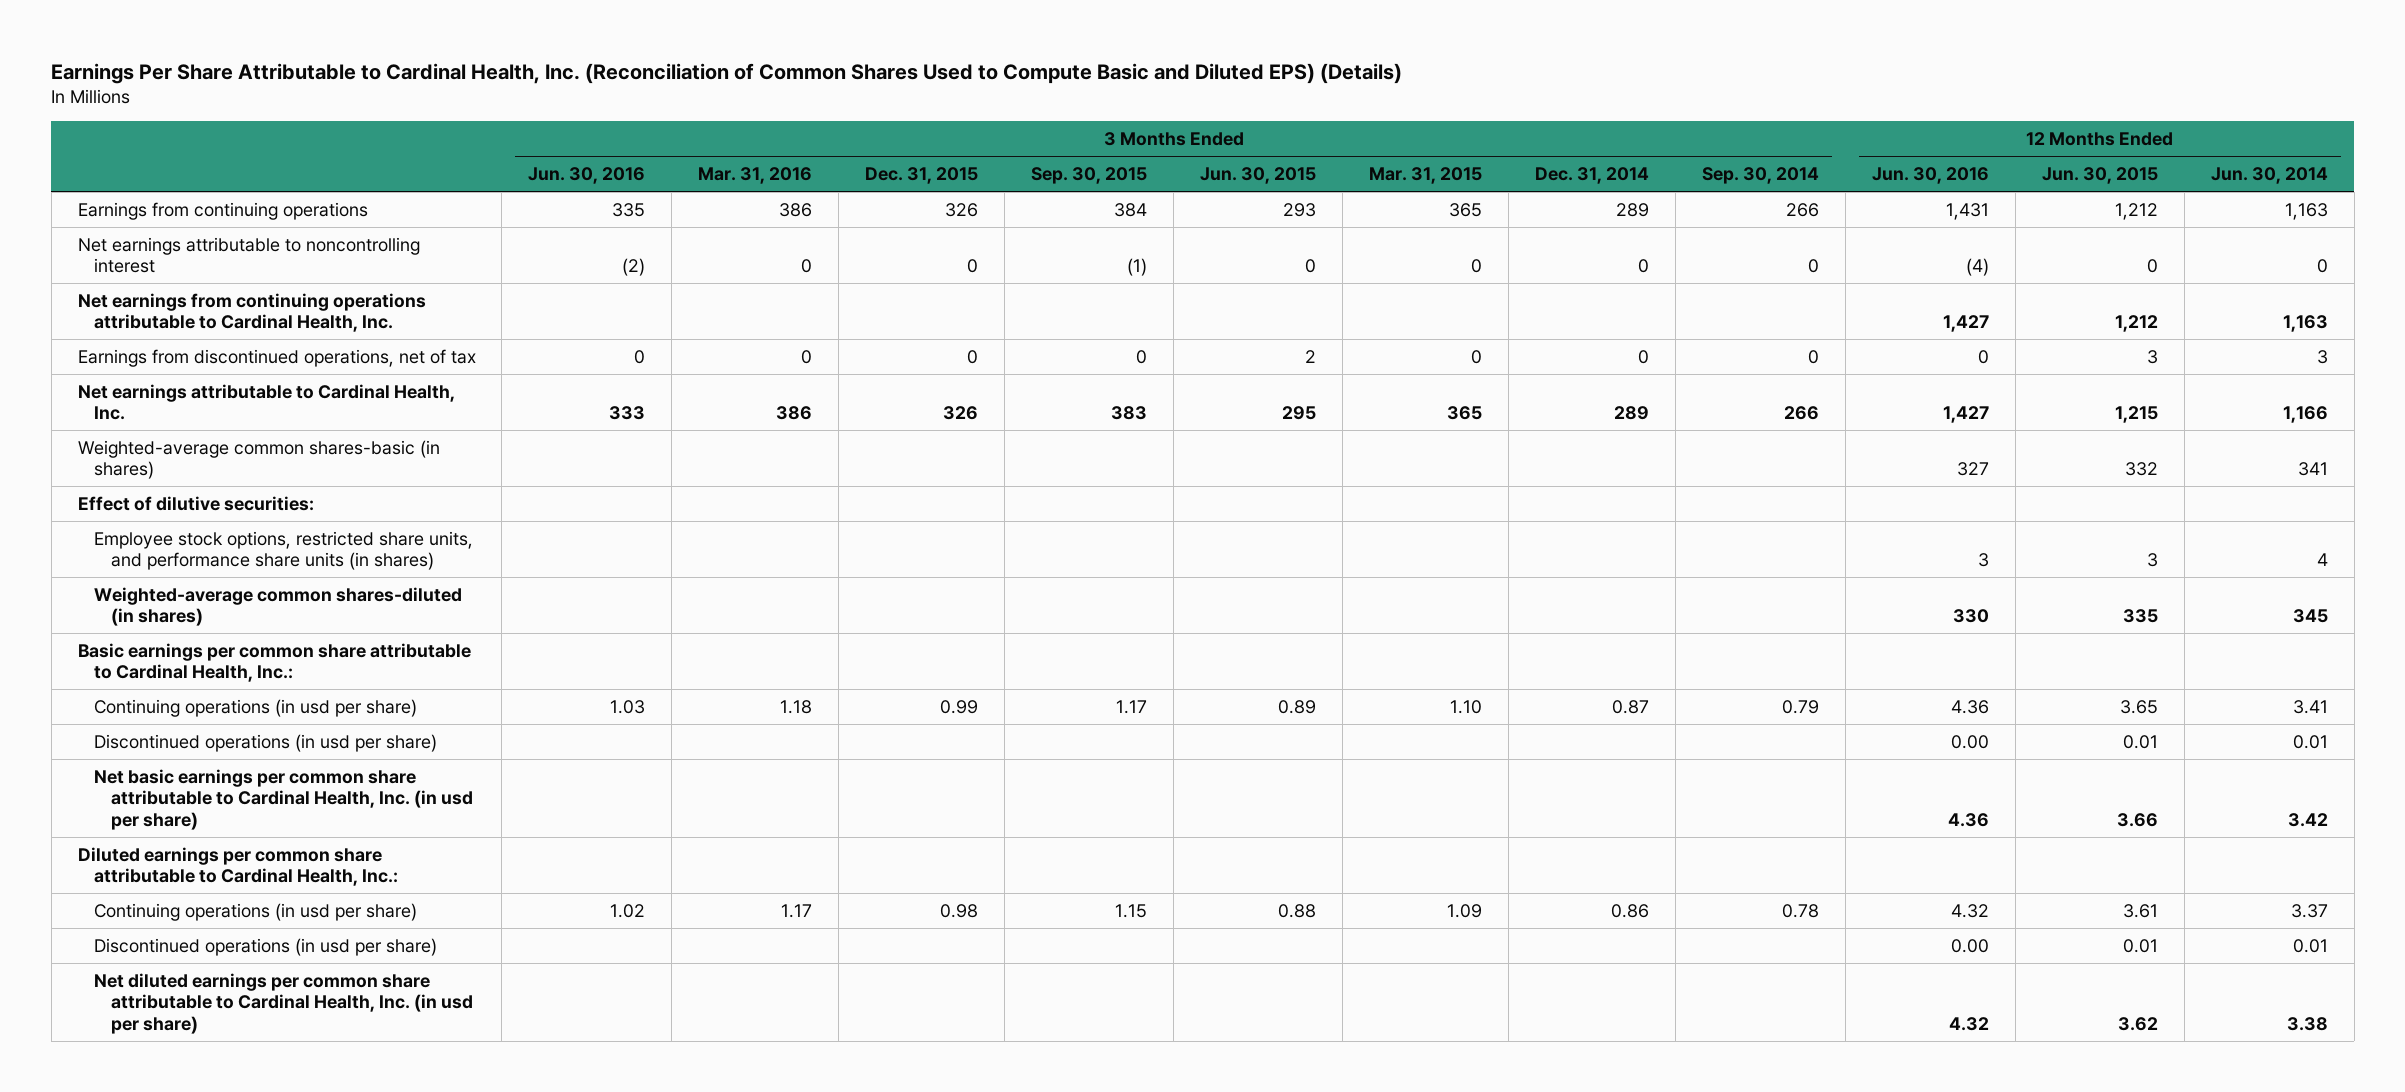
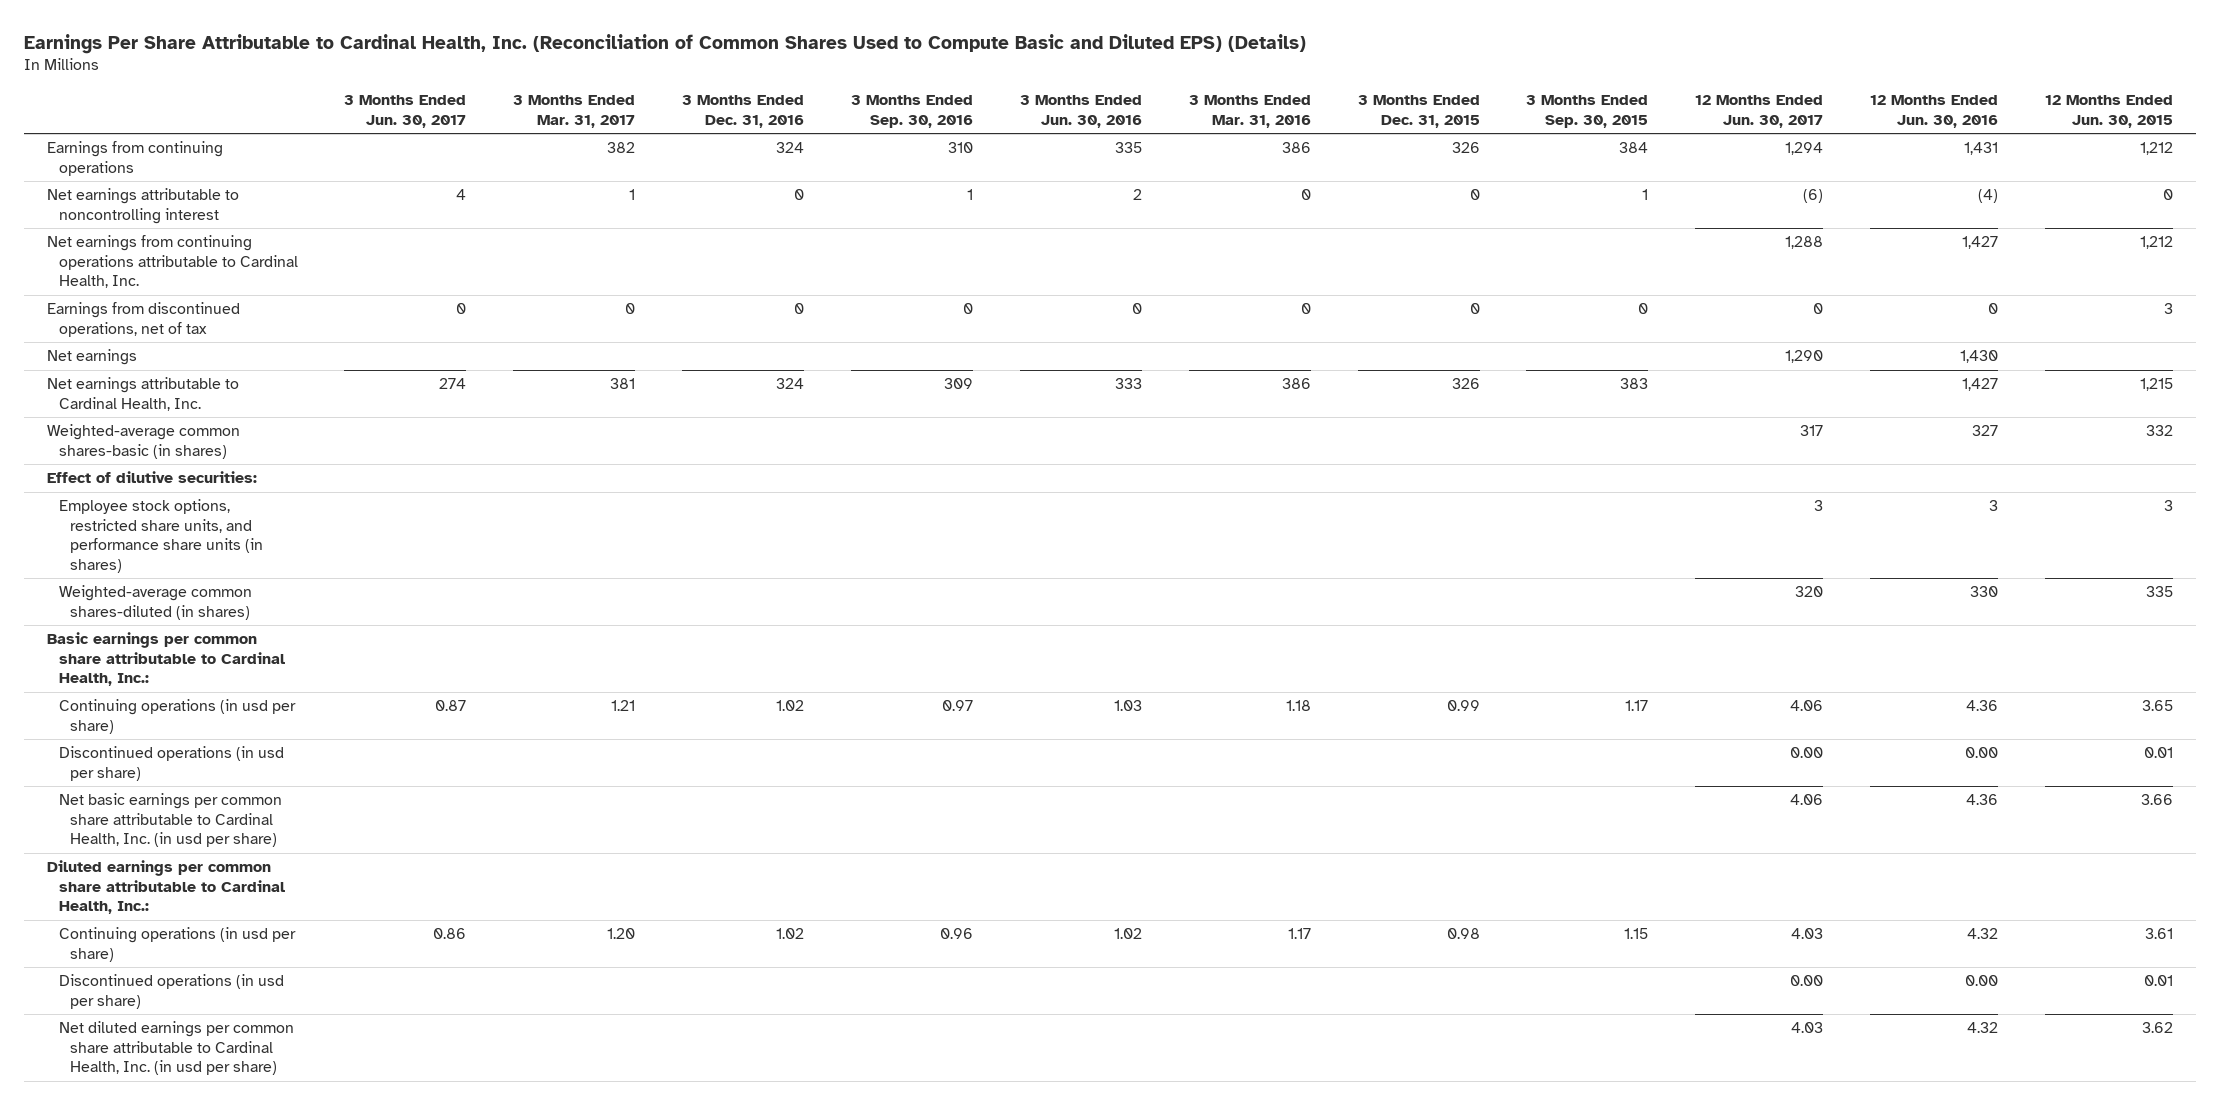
- | 3 Months Ended Jun. 30, 2016 | 3 Months Ended Mar. 31, 2016 | 3 Months Ended Dec. 31, 2015 | 3 Months Ended Sep. 30, 2015 | 3 Months Ended Jun. 30, 2015 | 3 Months Ended Mar. 31, 2015 | 3 Months Ended Dec. 31, 2014 | 3 Months Ended Sep. 30, 2014 | 12 Months Ended Jun. 30, 2016 | 12 Months Ended Jun. 30, 2015 | 12 Months Ended Jun. 30, 2014
+ | 3 Months Ended Jun. 30, 2017 | 3 Months Ended Mar. 31, 2017 | 3 Months Ended Dec. 31, 2016 | 3 Months Ended Sep. 30, 2016 | 3 Months Ended Jun. 30, 2016 | 3 Months Ended Mar. 31, 2016 | 3 Months Ended Dec. 31, 2015 | 3 Months Ended Sep. 30, 2015 | 12 Months Ended Jun. 30, 2017 | 12 Months Ended Jun. 30, 2016 | 12 Months Ended Jun. 30, 2015
- Net earnings attributable to noncontrolling interest | (2) | 0 | 0 | (1) | 0 | 0 | 0 | 0 | (4) | 0 | 0
+ Net earnings attributable to noncontrolling interest | 4 | 1 | 0 | 1 | 2 | 0 | 0 | 1 | (6) | (4) | 0
+ Net earnings | | | | | | | | | 1,290 | 1,430 |

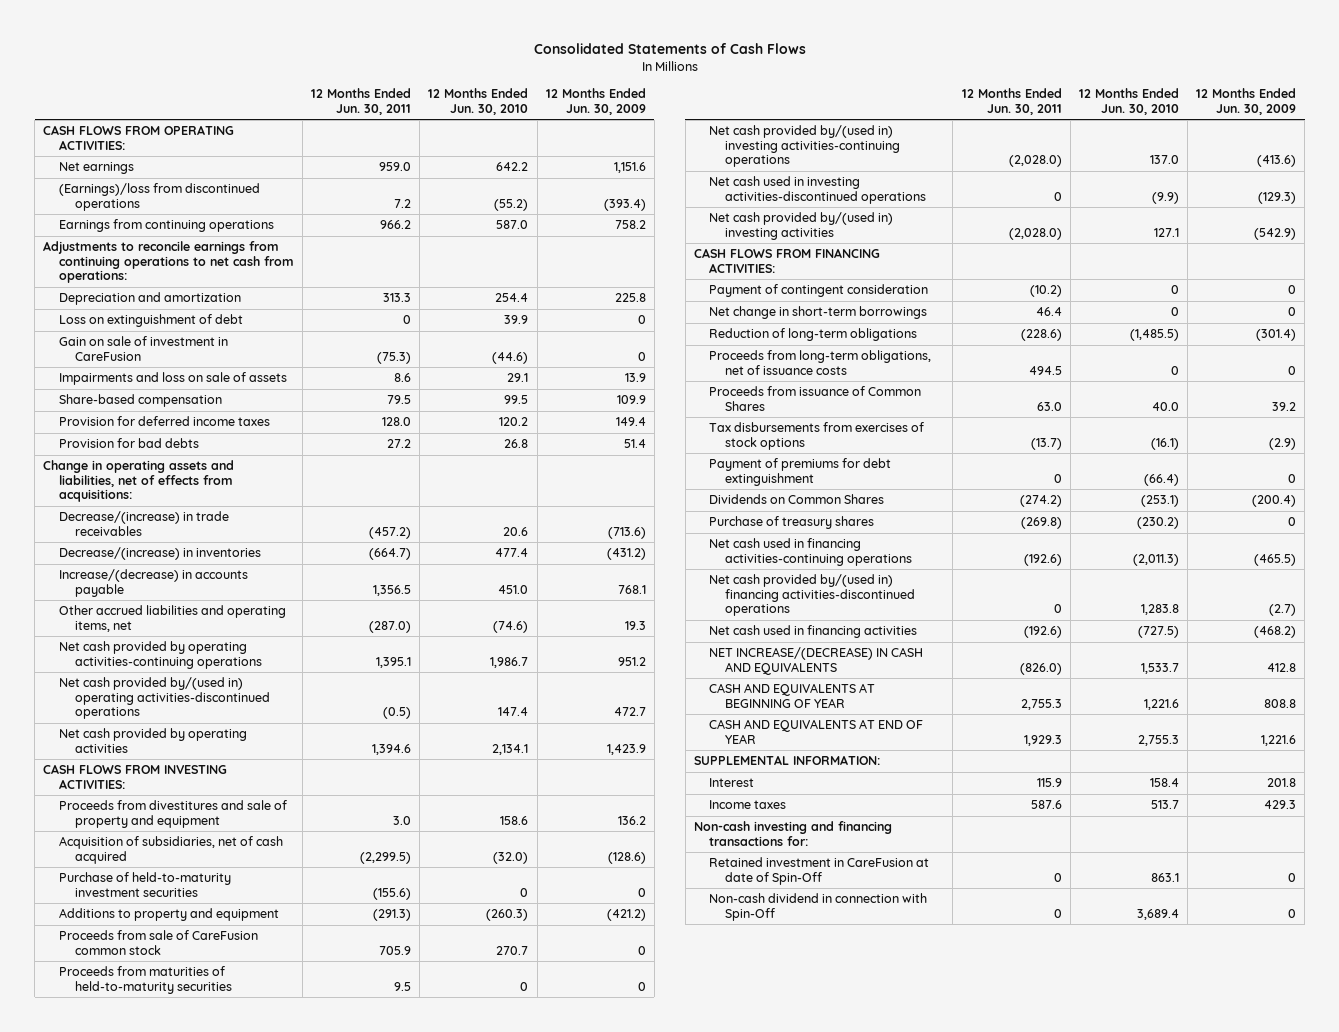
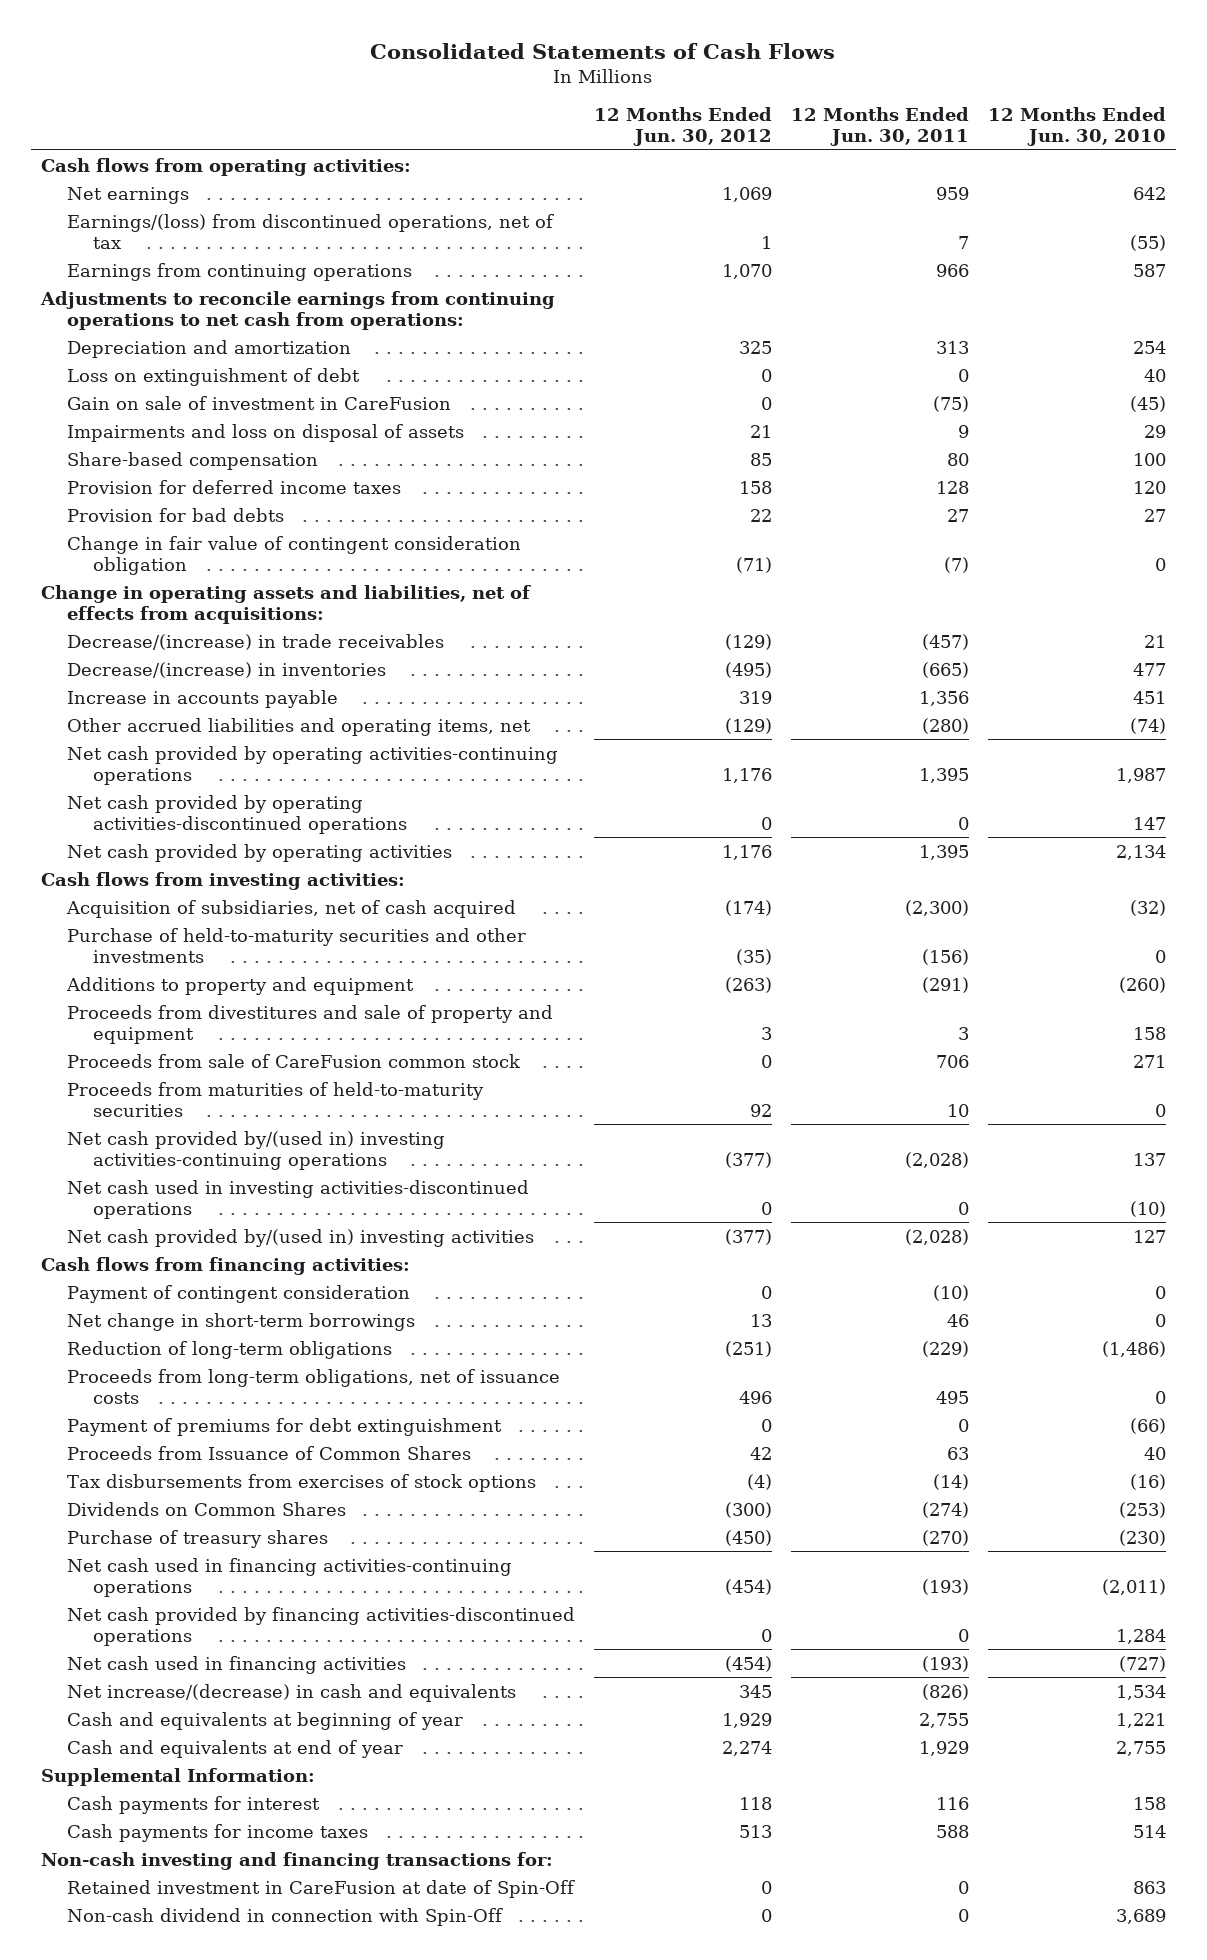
- | 12 Months Ended Jun. 30, 2011 | 12 Months Ended Jun. 30, 2010 | 12 Months Ended Jun. 30, 2009
+ | 12 Months Ended Jun. 30, 2012 | 12 Months Ended Jun. 30, 2011 | 12 Months Ended Jun. 30, 2010
- CASH FLOWS FROM OPERATING ACTIVITIES:
- Net earnings | 959.0 | 642.2 | 1,151.6
- (Earnings)/loss from discontinued operations | 7.2 | (55.2) | (393.4)
- Earnings from continuing operations | 966.2 | 587.0 | 758.2
+ Cash flows from operating activities:
+ Net earnings | 1,069 | 959 | 642
+ Earnings/(loss) from discontinued operations, net of tax | 1 | 7 | (55)
+ Earnings from continuing operations | 1,070 | 966 | 587
- Depreciation and amortization | 313.3 | 254.4 | 225.8
- Loss on extinguishment of debt | 0 | 39.9 | 0
- Gain on sale of investment in CareFusion | (75.3) | (44.6) | 0
- Impairments and loss on sale of assets | 8.6 | 29.1 | 13.9
- Share-based compensation | 79.5 | 99.5 | 109.9
- Provision for deferred income taxes | 128.0 | 120.2 | 149.4
- Provision for bad debts | 27.2 | 26.8 | 51.4
+ Depreciation and amortization | 325 | 313 | 254
+ Loss on extinguishment of debt | 0 | 0 | 40
+ Gain on sale of investment in CareFusion | 0 | (75) | (45)
+ Impairments and loss on disposal of assets | 21 | 9 | 29
+ Share-based compensation | 85 | 80 | 100
+ Provision for deferred income taxes | 158 | 128 | 120
+ Provision for bad debts | 22 | 27 | 27
+ Change in fair value of contingent consideration obligation | (71) | (7) | 0
- Decrease/(increase) in trade receivables | (457.2) | 20.6 | (713.6)
- Decrease/(increase) in inventories | (664.7) | 477.4 | (431.2)
- Increase/(decrease) in accounts payable | 1,356.5 | 451.0 | 768.1
- Other accrued liabilities and operating items, net | (287.0) | (74.6) | 19.3
- Net cash provided by operating activities-continuing operations | 1,395.1 | 1,986.7 | 951.2
- Net cash provided by/(used in) operating activities-discontinued operations | (0.5) | 147.4 | 472.7
- Net cash provided by operating activities | 1,394.6 | 2,134.1 | 1,423.9
- CASH FLOWS FROM INVESTING ACTIVITIES:
- Proceeds from divestitures and sale of property and equipment | 3.0 | 158.6 | 136.2
- Acquisition of subsidiaries, net of cash acquired | (2,299.5) | (32.0) | (128.6)
- Purchase of held-to-maturity investment securities | (155.6) | 0 | 0
- Additions to property and equipment | (291.3) | (260.3) | (421.2)
- Proceeds from sale of CareFusion common stock | 705.9 | 270.7 | 0
- Proceeds from maturities of held-to-maturity securities | 9.5 | 0 | 0
- Net cash provided by/(used in) investing activities-continuing operations | (2,028.0) | 137.0 | (413.6)
- Net cash used in investing activities-discontinued operations | 0 | (9.9) | (129.3)
- Net cash provided by/(used in) investing activities | (2,028.0) | 127.1 | (542.9)
- CASH FLOWS FROM FINANCING ACTIVITIES:
- Payment of contingent consideration | (10.2) | 0 | 0
- Net change in short-term borrowings | 46.4 | 0 | 0
- Reduction of long-term obligations | (228.6) | (1,485.5) | (301.4)
- Proceeds from long-term obligations, net of issuance costs | 494.5 | 0 | 0
- Proceeds from issuance of Common Shares | 63.0 | 40.0 | 39.2
- Tax disbursements from exercises of stock options | (13.7) | (16.1) | (2.9)
- Payment of premiums for debt extinguishment | 0 | (66.4) | 0
- Dividends on Common Shares | (274.2) | (253.1) | (200.4)
- Purchase of treasury shares | (269.8) | (230.2) | 0
- Net cash used in financing activities-continuing operations | (192.6) | (2,011.3) | (465.5)
- Net cash provided by/(used in) financing activities-discontinued operations | 0 | 1,283.8 | (2.7)
- Net cash used in financing activities | (192.6) | (727.5) | (468.2)
- NET INCREASE/(DECREASE) IN CASH AND EQUIVALENTS | (826.0) | 1,533.7 | 412.8
- CASH AND EQUIVALENTS AT BEGINNING OF YEAR | 2,755.3 | 1,221.6 | 808.8
- CASH AND EQUIVALENTS AT END OF YEAR | 1,929.3 | 2,755.3 | 1,221.6
- SUPPLEMENTAL INFORMATION:
- Interest | 115.9 | 158.4 | 201.8
- Income taxes | 587.6 | 513.7 | 429.3
+ Decrease/(increase) in trade receivables | (129) | (457) | 21
+ Decrease/(increase) in inventories | (495) | (665) | 477
+ Increase in accounts payable | 319 | 1,356 | 451
+ Other accrued liabilities and operating items, net | (129) | (280) | (74)
+ Net cash provided by operating activities-continuing operations | 1,176 | 1,395 | 1,987
+ Net cash provided by operating activities-discontinued operations | 0 | 0 | 147
+ Net cash provided by operating activities | 1,176 | 1,395 | 2,134
+ Cash flows from investing activities:
+ Acquisition of subsidiaries, net of cash acquired | (174) | (2,300) | (32)
+ Purchase of held-to-maturity securities and other investments | (35) | (156) | 0
+ Additions to property and equipment | (263) | (291) | (260)
+ Proceeds from divestitures and sale of property and equipment | 3 | 3 | 158
+ Proceeds from sale of CareFusion common stock | 0 | 706 | 271
+ Proceeds from maturities of held-to-maturity securities | 92 | 10 | 0
+ Net cash provided by/(used in) investing activities-continuing operations | (377) | (2,028) | 137
+ Net cash used in investing activities-discontinued operations | 0 | 0 | (10)
+ Net cash provided by/(used in) investing activities | (377) | (2,028) | 127
+ Cash flows from financing activities:
+ Payment of contingent consideration | 0 | (10) | 0
+ Net change in short-term borrowings | 13 | 46 | 0
+ Reduction of long-term obligations | (251) | (229) | (1,486)
+ Proceeds from long-term obligations, net of issuance costs | 496 | 495 | 0
+ Payment of premiums for debt extinguishment | 0 | 0 | (66)
+ Proceeds from Issuance of Common Shares | 42 | 63 | 40
+ Tax disbursements from exercises of stock options | (4) | (14) | (16)
+ Dividends on Common Shares | (300) | (274) | (253)
+ Purchase of treasury shares | (450) | (270) | (230)
+ Net cash used in financing activities-continuing operations | (454) | (193) | (2,011)
+ Net cash provided by financing activities-discontinued operations | 0 | 0 | 1,284
+ Net cash used in financing activities | (454) | (193) | (727)
+ Net increase/(decrease) in cash and equivalents | 345 | (826) | 1,534
+ Cash and equivalents at beginning of year | 1,929 | 2,755 | 1,221
+ Cash and equivalents at end of year | 2,274 | 1,929 | 2,755
+ Supplemental Information:
+ Cash payments for interest | 118 | 116 | 158
+ Cash payments for income taxes | 513 | 588 | 514
- Retained investment in CareFusion at date of Spin-Off | 0 | 863.1 | 0
- Non-cash dividend in connection with Spin-Off | 0 | 3,689.4 | 0
+ Retained investment in CareFusion at date of Spin-Off | 0 | 0 | 863
+ Non-cash dividend in connection with Spin-Off | 0 | 0 | 3,689

